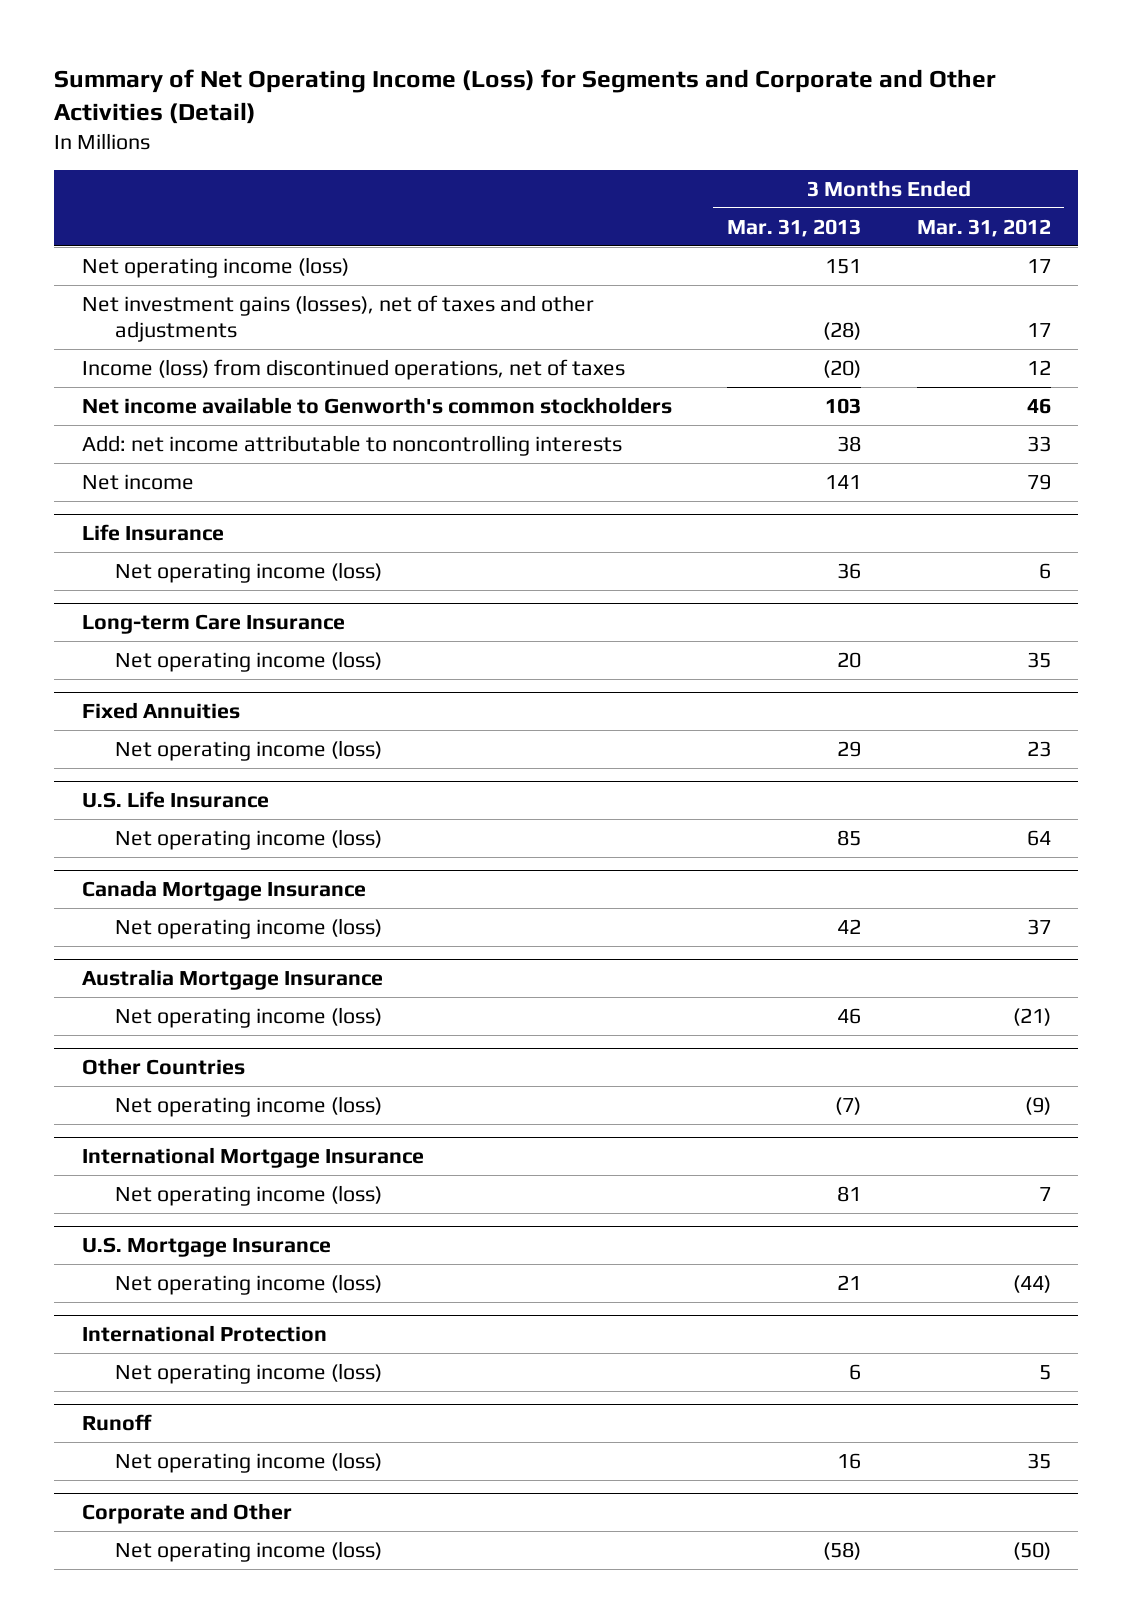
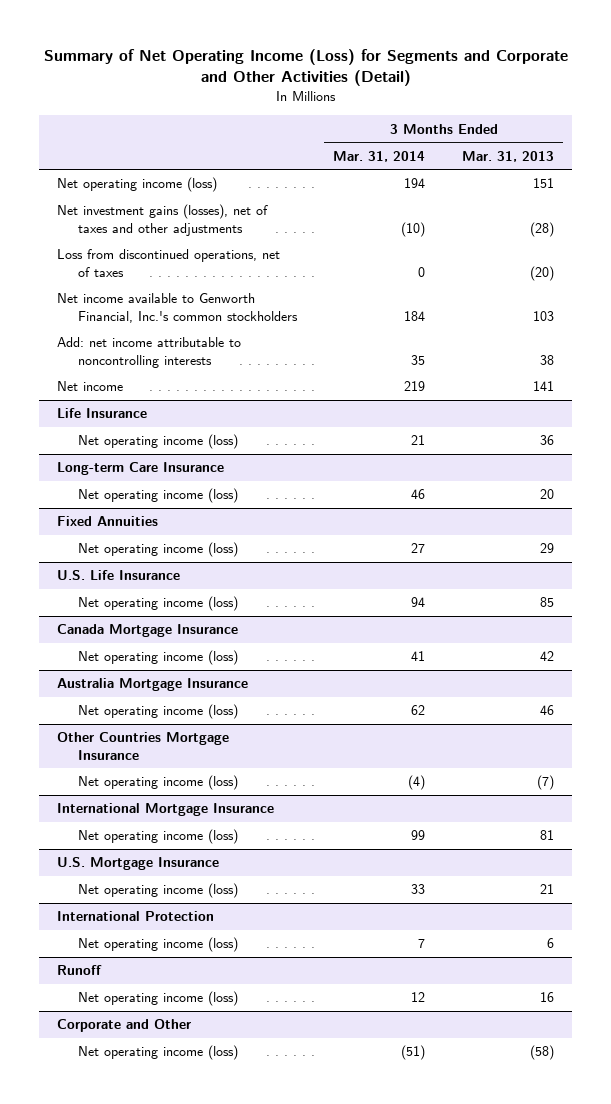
- | 3 Months Ended Mar. 31, 2013 | 3 Months Ended Mar. 31, 2012
+ | 3 Months Ended Mar. 31, 2014 | 3 Months Ended Mar. 31, 2013
- Income (loss) from discontinued operations, net of taxes | (20) | 12
- Net income available to Genworth's common stockholders | 103 | 46
+ Loss from discontinued operations, net of taxes | 0 | (20)
+ Net income available to Genworth Financial, Inc.'s common stockholders | 184 | 103
- Other Countries
+ Other Countries Mortgage Insurance

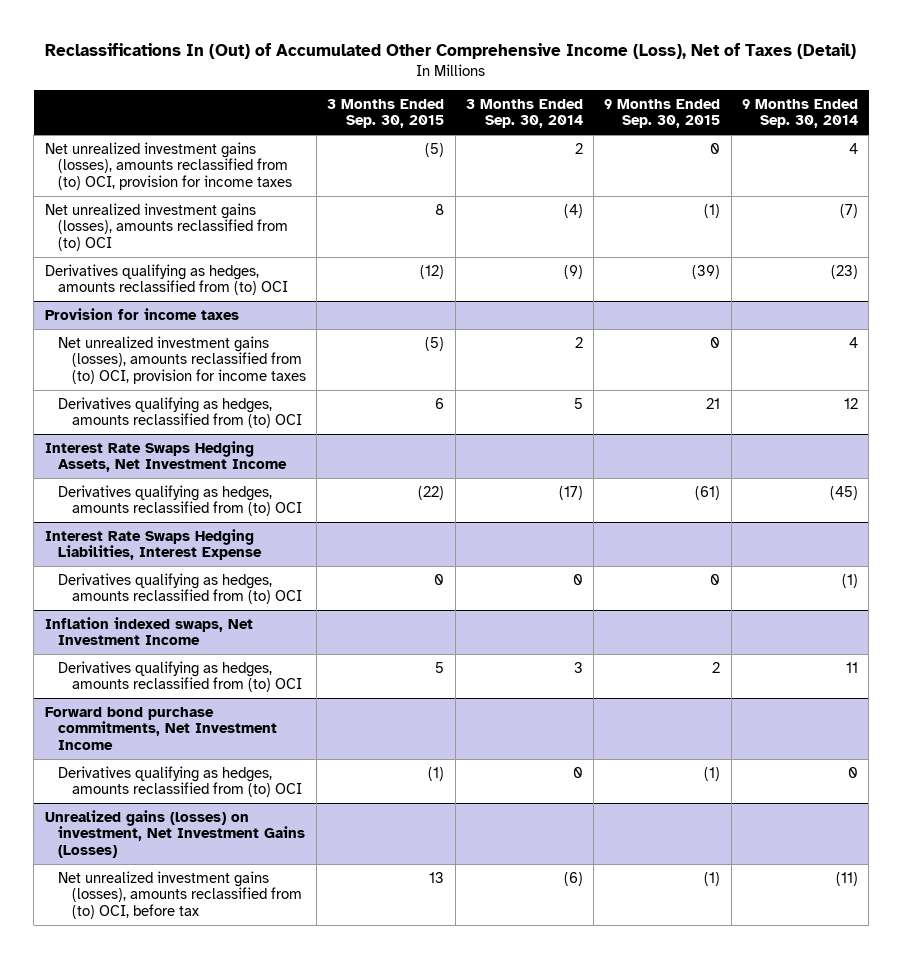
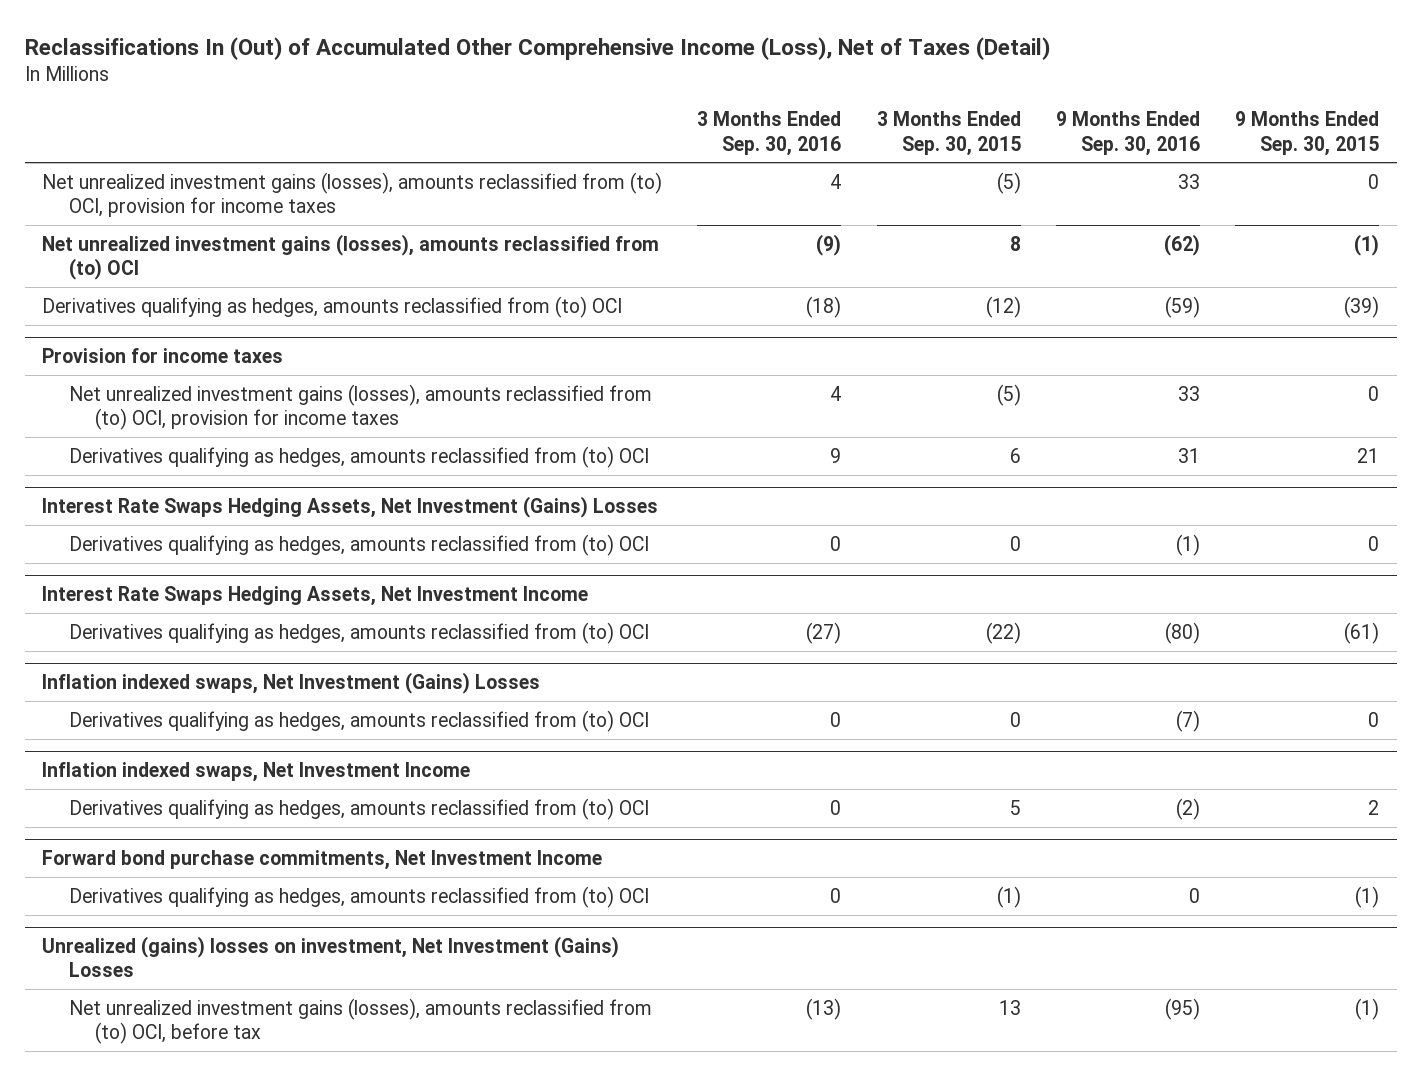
- | 3 Months Ended Sep. 30, 2015 | 3 Months Ended Sep. 30, 2014 | 9 Months Ended Sep. 30, 2015 | 9 Months Ended Sep. 30, 2014
+ | 3 Months Ended Sep. 30, 2016 | 3 Months Ended Sep. 30, 2015 | 9 Months Ended Sep. 30, 2016 | 9 Months Ended Sep. 30, 2015
+ Interest Rate Swaps Hedging Assets, Net Investment (Gains) Losses
+ Derivatives qualifying as hedges, amounts reclassified from (to) OCI | 0 | 0 | (1) | 0
- Interest Rate Swaps Hedging Liabilities, Interest Expense
+ Inflation indexed swaps, Net Investment (Gains) Losses
- Unrealized gains (losses) on investment, Net Investment Gains (Losses)
+ Unrealized (gains) losses on investment, Net Investment (Gains) Losses

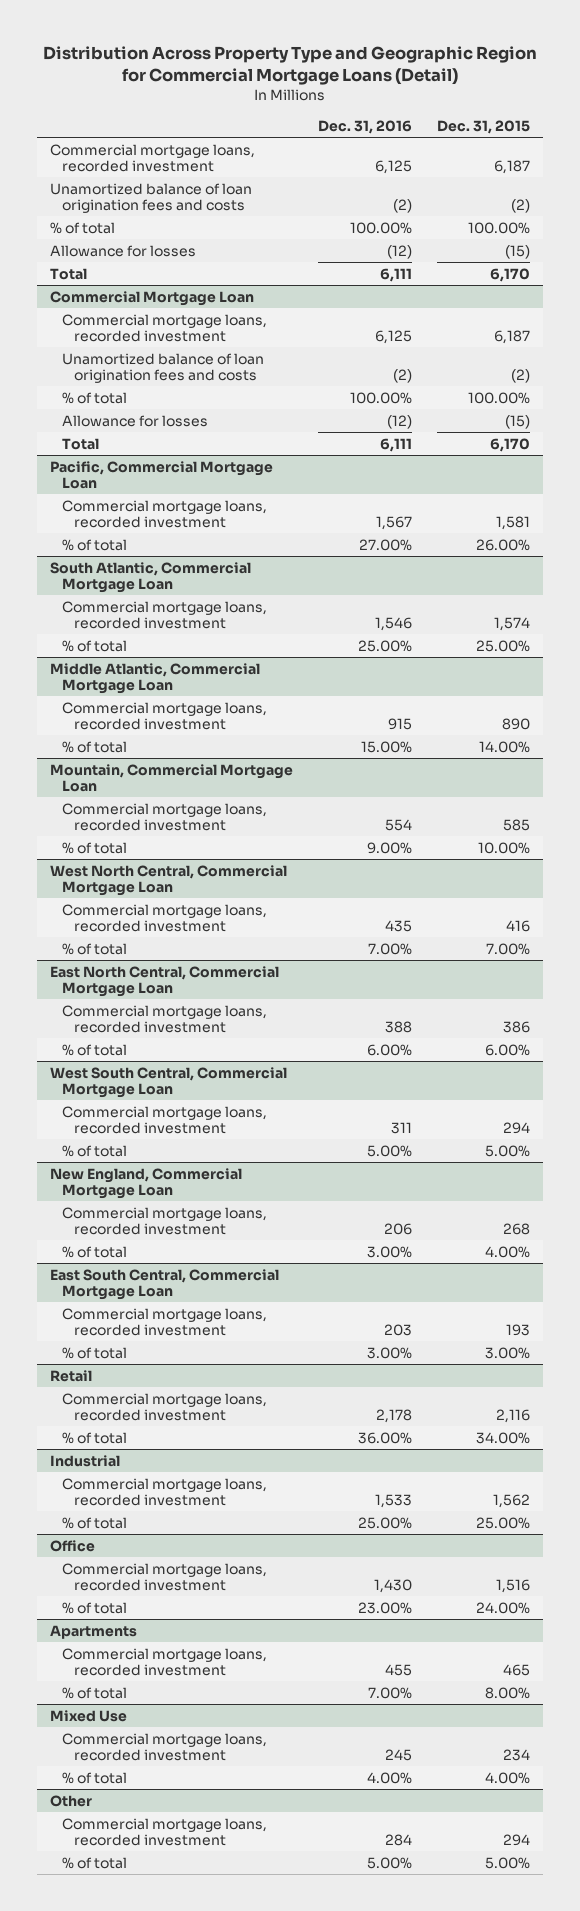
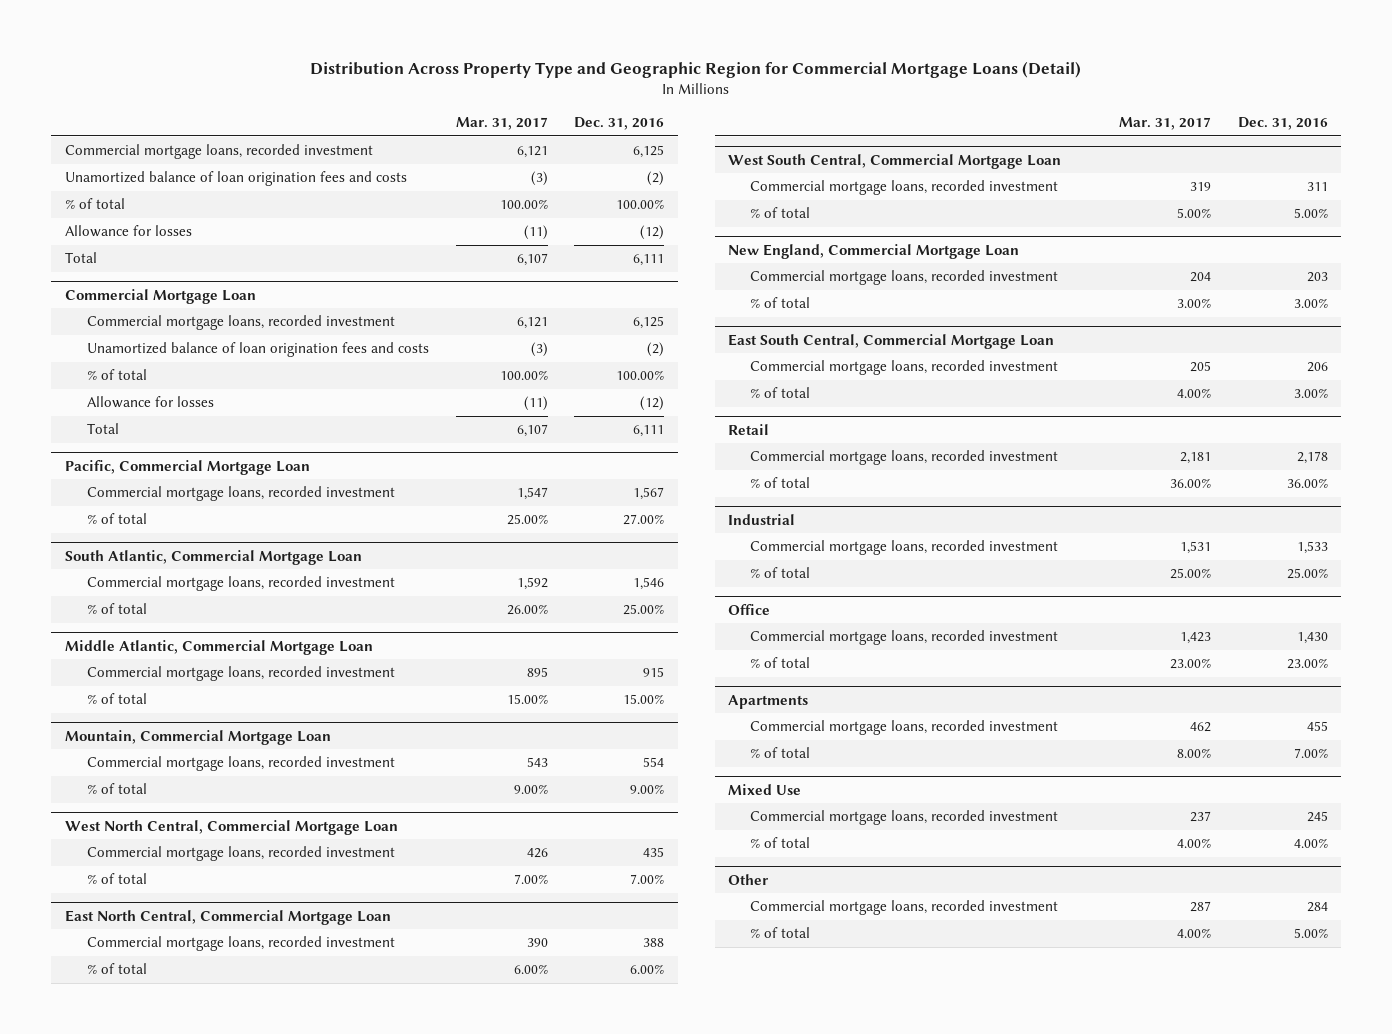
- | Dec. 31, 2016 | Dec. 31, 2015
+ | Mar. 31, 2017 | Dec. 31, 2016
@ New England, Commercial Mortgage Loan
- Commercial mortgage loans, recorded investment | 206 | 268
+ Commercial mortgage loans, recorded investment | 204 | 203
@ East South Central, Commercial Mortgage Loan
- Commercial mortgage loans, recorded investment | 203 | 193
+ Commercial mortgage loans, recorded investment | 205 | 206

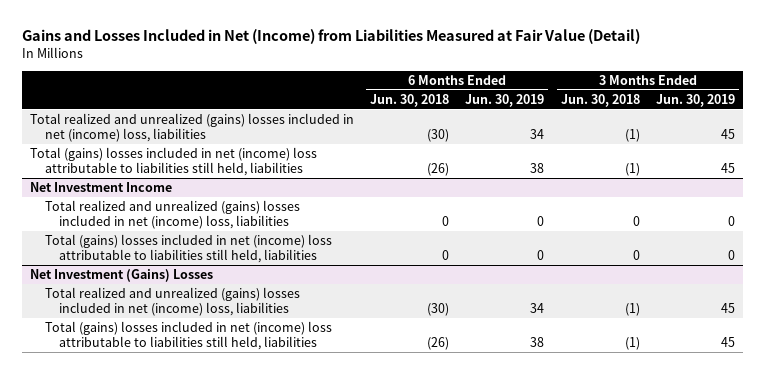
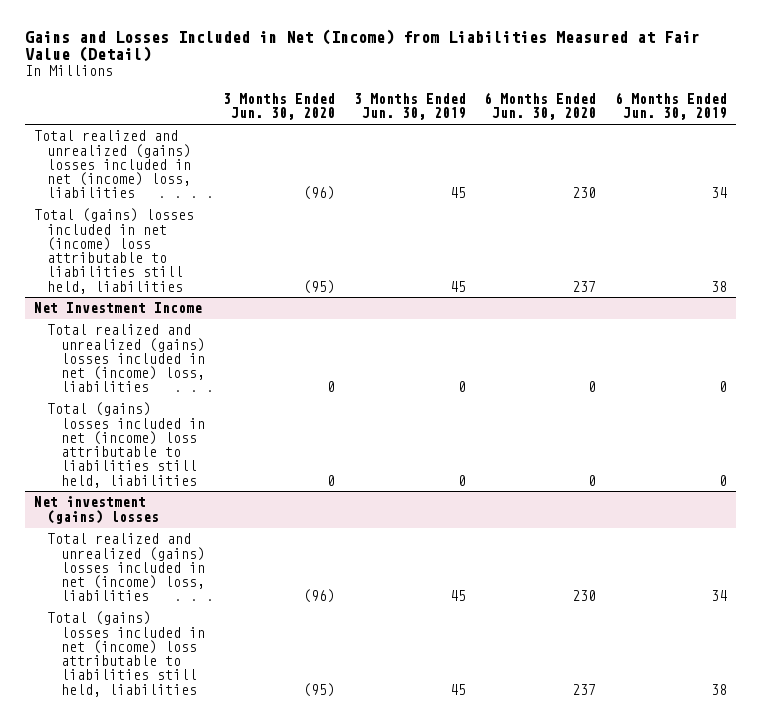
- | 6 Months Ended Jun. 30, 2018 | 6 Months Ended Jun. 30, 2019 | 3 Months Ended Jun. 30, 2018 | 3 Months Ended Jun. 30, 2019
+ | 3 Months Ended Jun. 30, 2020 | 3 Months Ended Jun. 30, 2019 | 6 Months Ended Jun. 30, 2020 | 6 Months Ended Jun. 30, 2019
- Net Investment (Gains) Losses
+ Net investment (gains) losses

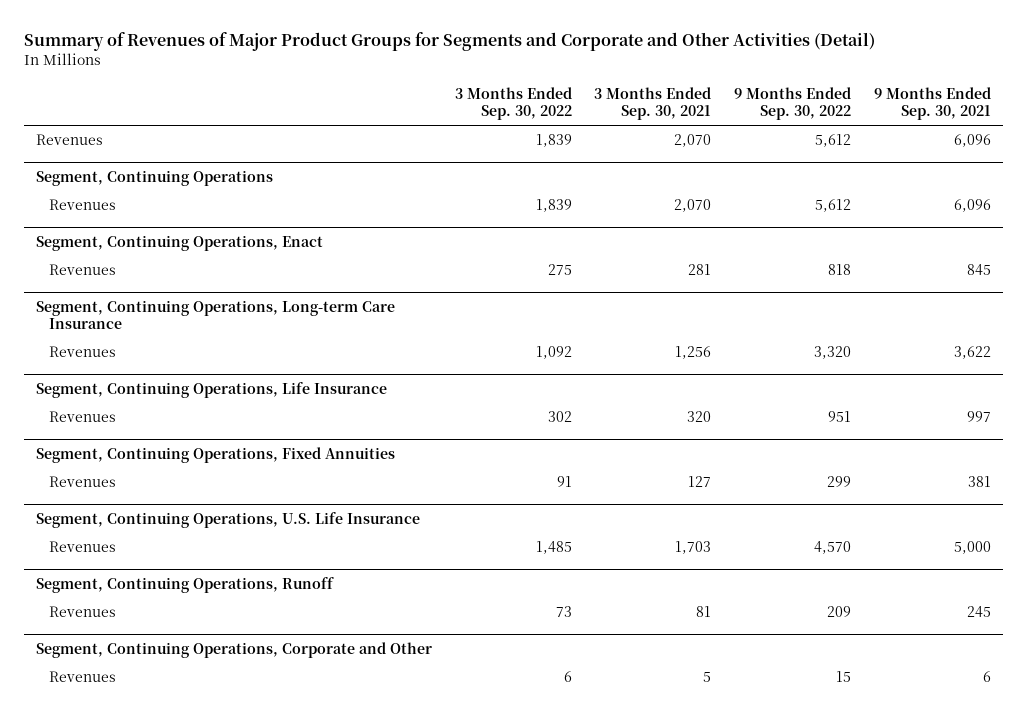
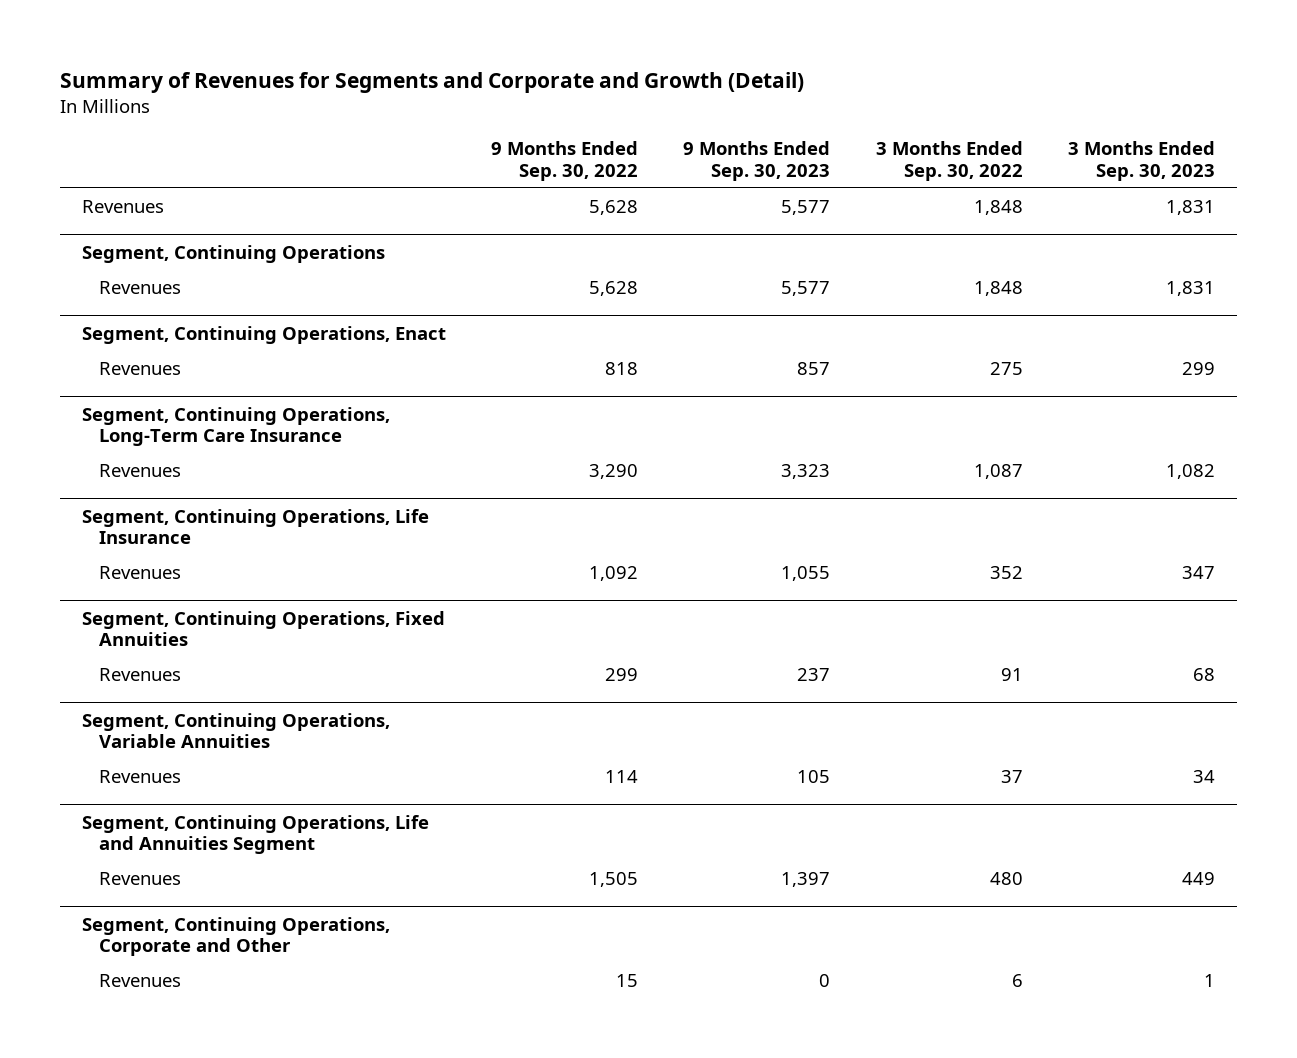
- Summary of Revenues of Major Product Groups for Segments and Corporate and Other Activities (Detail)
+ Summary of Revenues for Segments and Corporate and Growth (Detail)
- | 3 Months Ended Sep. 30, 2022 | 3 Months Ended Sep. 30, 2021 | 9 Months Ended Sep. 30, 2022 | 9 Months Ended Sep. 30, 2021
+ | 9 Months Ended Sep. 30, 2022 | 9 Months Ended Sep. 30, 2023 | 3 Months Ended Sep. 30, 2022 | 3 Months Ended Sep. 30, 2023
- Revenues | 1,839 | 2,070 | 5,612 | 6,096
+ Revenues | 5,628 | 5,577 | 1,848 | 1,831
@ Segment, Continuing Operations
- Revenues | 1,839 | 2,070 | 5,612 | 6,096
+ Revenues | 5,628 | 5,577 | 1,848 | 1,831
- Segment, Continuing Operations, Long-term Care Insurance
- Revenues | 1,092 | 1,256 | 3,320 | 3,622
+ Segment, Continuing Operations, Long-Term Care Insurance
+ Revenues | 3,290 | 3,323 | 1,087 | 1,082
@ Segment, Continuing Operations, Life Insurance
- Revenues | 302 | 320 | 951 | 997
+ Revenues | 1,092 | 1,055 | 352 | 347
- Segment, Continuing Operations, U.S. Life Insurance
- Revenues | 1,485 | 1,703 | 4,570 | 5,000
- Segment, Continuing Operations, Runoff
- Revenues | 73 | 81 | 209 | 245
+ Segment, Continuing Operations, Variable Annuities
+ Revenues | 114 | 105 | 37 | 34
+ Segment, Continuing Operations, Life and Annuities Segment
+ Revenues | 1,505 | 1,397 | 480 | 449

